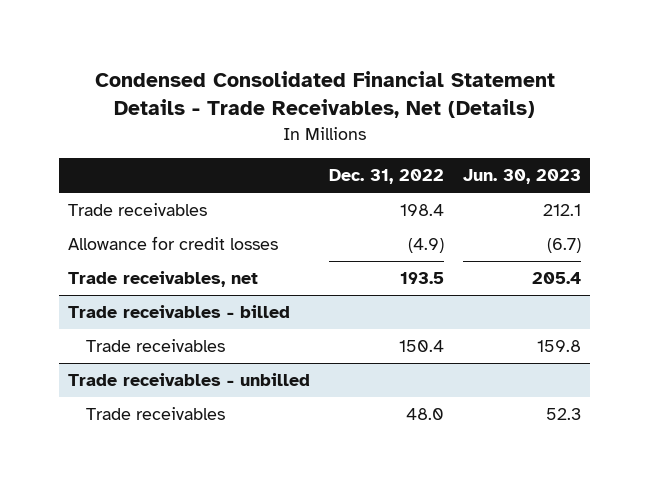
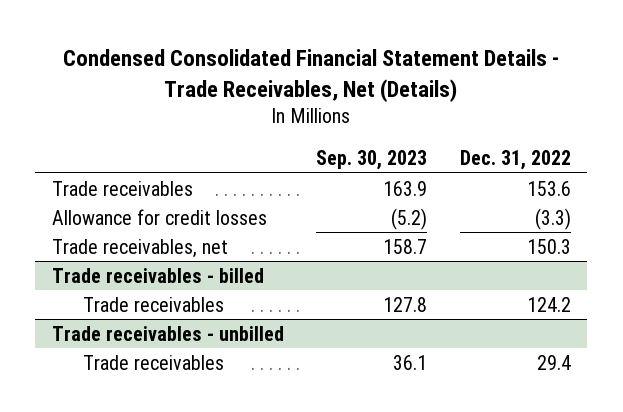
- | Dec. 31, 2022 | Jun. 30, 2023
+ | Sep. 30, 2023 | Dec. 31, 2022
- Trade receivables | 198.4 | 212.1
- Allowance for credit losses | (4.9) | (6.7)
- Trade receivables, net | 193.5 | 205.4
+ Trade receivables | 163.9 | 153.6
+ Allowance for credit losses | (5.2) | (3.3)
+ Trade receivables, net | 158.7 | 150.3
@ Trade receivables - billed
- Trade receivables | 150.4 | 159.8
+ Trade receivables | 127.8 | 124.2
@ Trade receivables - unbilled
- Trade receivables | 48.0 | 52.3
+ Trade receivables | 36.1 | 29.4

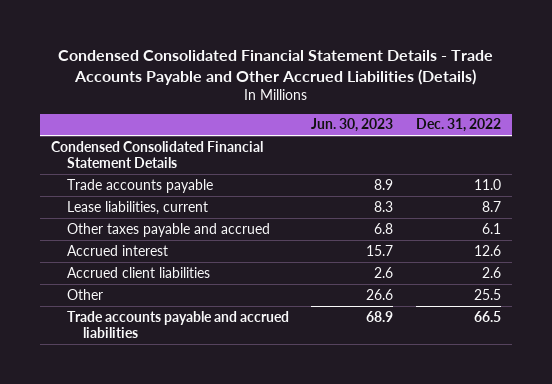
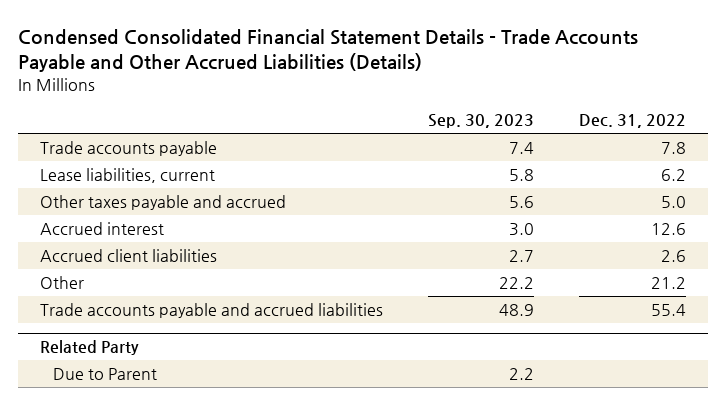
- | Jun. 30, 2023 | Dec. 31, 2022
+ | Sep. 30, 2023 | Dec. 31, 2022
- Condensed Consolidated Financial Statement Details
- Trade accounts payable | 8.9 | 11.0
- Lease liabilities, current | 8.3 | 8.7
- Other taxes payable and accrued | 6.8 | 6.1
+ Trade accounts payable | 7.4 | 7.8
+ Lease liabilities, current | 5.8 | 6.2
+ Other taxes payable and accrued | 5.6 | 5.0
- Other | 26.6 | 25.5
- Trade accounts payable and accrued liabilities | 68.9 | 66.5
+ Other | 22.2 | 21.2
+ Trade accounts payable and accrued liabilities | 48.9 | 55.4
+ Related Party
+ Due to Parent | 2.2 |

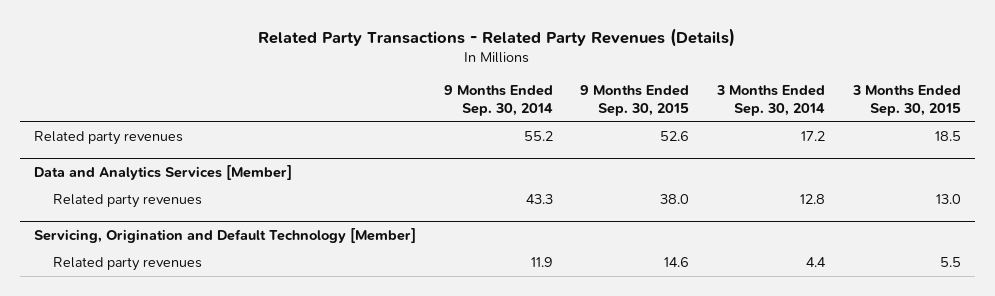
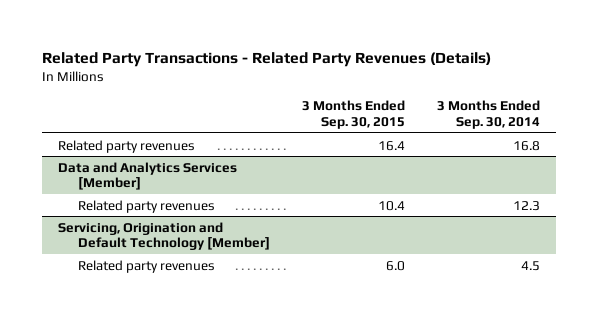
- | 9 Months Ended Sep. 30, 2014 | 9 Months Ended Sep. 30, 2015 | 3 Months Ended Sep. 30, 2014 | 3 Months Ended Sep. 30, 2015
+ | 3 Months Ended Sep. 30, 2015 | 3 Months Ended Sep. 30, 2014
- Related party revenues | 55.2 | 52.6 | 17.2 | 18.5
+ Related party revenues | 16.4 | 16.8
@ Data and Analytics Services [Member]
- Related party revenues | 43.3 | 38.0 | 12.8 | 13.0
+ Related party revenues | 10.4 | 12.3
@ Servicing, Origination and Default Technology [Member]
- Related party revenues | 11.9 | 14.6 | 4.4 | 5.5
+ Related party revenues | 6.0 | 4.5

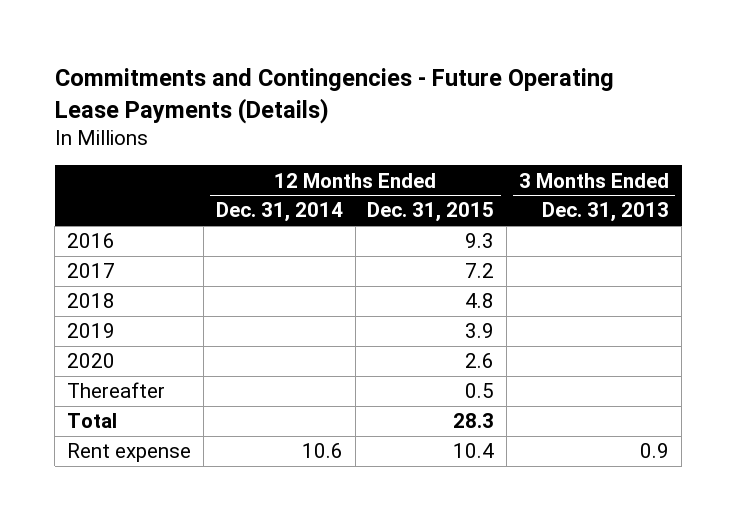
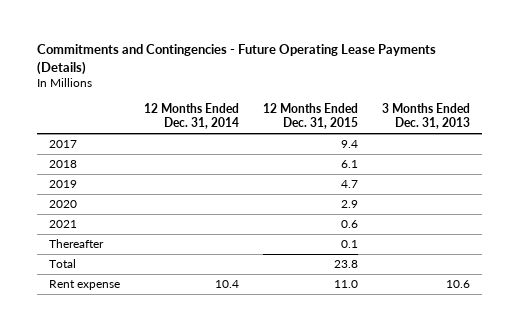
- 2016 | | 9.3 |
- 2017 | | 7.2 |
- 2018 | | 4.8 |
- 2019 | | 3.9 |
- 2020 | | 2.6 |
- Thereafter | | 0.5 |
- Total | | 28.3 |
- Rent expense | 10.6 | 10.4 | 0.9
+ 2017 | | 9.4 |
+ 2018 | | 6.1 |
+ 2019 | | 4.7 |
+ 2020 | | 2.9 |
+ 2021 | | 0.6 |
+ Thereafter | | 0.1 |
+ Total | | 23.8 |
+ Rent expense | 10.4 | 11.0 | 10.6

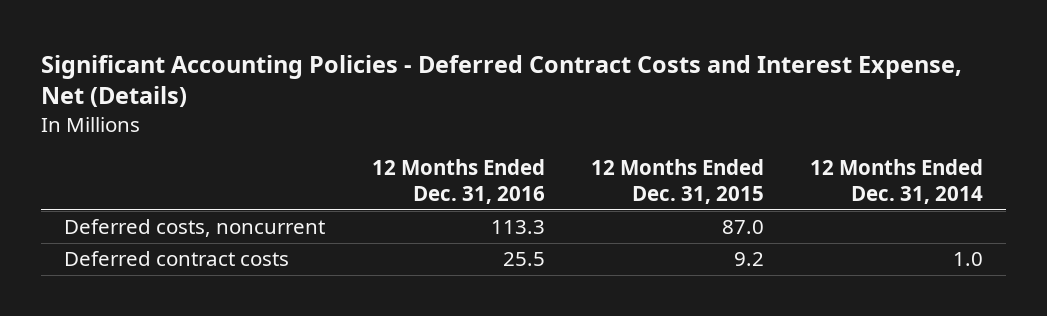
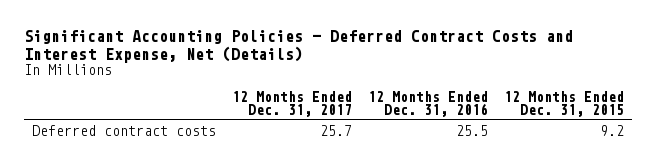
- | 12 Months Ended Dec. 31, 2016 | 12 Months Ended Dec. 31, 2015 | 12 Months Ended Dec. 31, 2014
+ | 12 Months Ended Dec. 31, 2017 | 12 Months Ended Dec. 31, 2016 | 12 Months Ended Dec. 31, 2015
- Deferred costs, noncurrent | 113.3 | 87.0 |

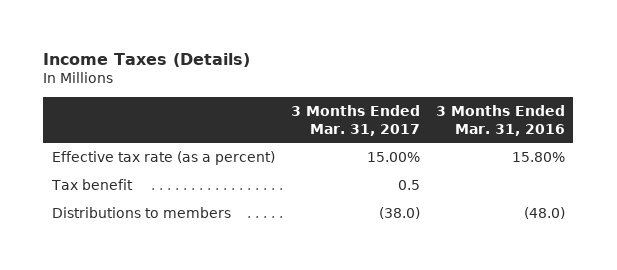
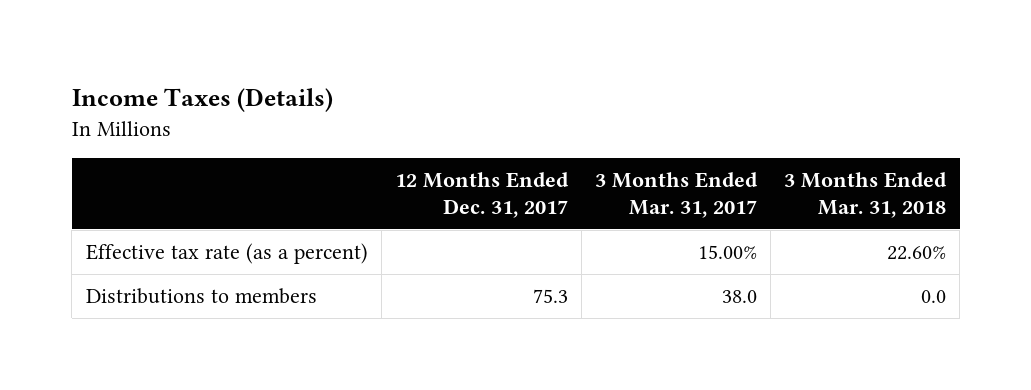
- | 3 Months Ended Mar. 31, 2017 | 3 Months Ended Mar. 31, 2016
+ | 12 Months Ended Dec. 31, 2017 | 3 Months Ended Mar. 31, 2017 | 3 Months Ended Mar. 31, 2018
- Tax benefit | 0.5 |
- Distributions to members | (38.0) | (48.0)
+ Distributions to members | 75.3 | 38.0 | 0.0

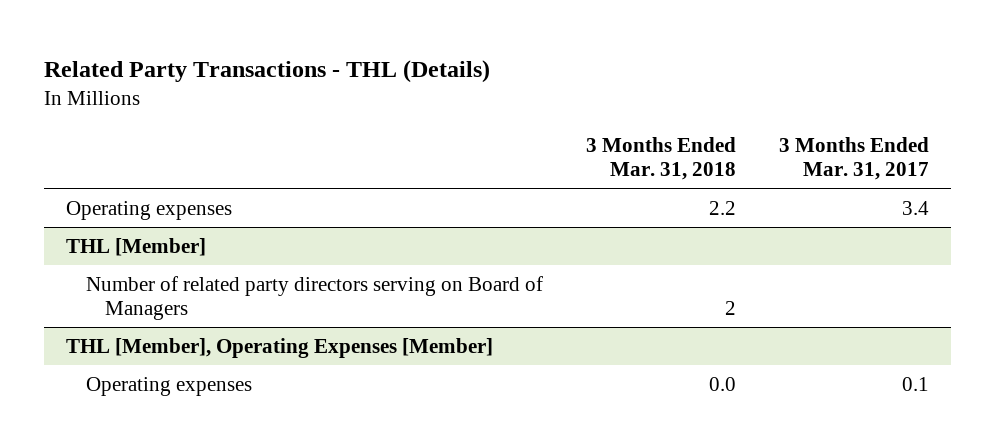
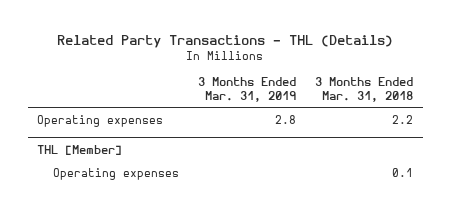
- | 3 Months Ended Mar. 31, 2018 | 3 Months Ended Mar. 31, 2017
+ | 3 Months Ended Mar. 31, 2019 | 3 Months Ended Mar. 31, 2018
@ THL [Member]
- Number of related party directors serving on Board of Managers | 2 |
- THL [Member], Operating Expenses [Member]
- Operating expenses | 0.0 | 0.1
@ THL [Member]
+ Operating expenses | | 0.1

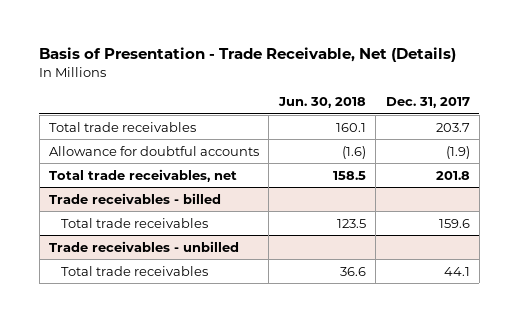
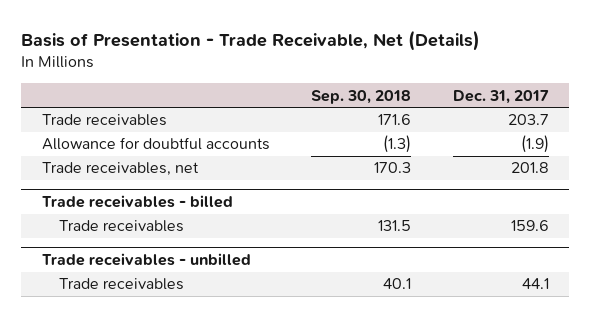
- | Jun. 30, 2018 | Dec. 31, 2017
+ | Sep. 30, 2018 | Dec. 31, 2017
- Total trade receivables | 160.1 | 203.7
+ Trade receivables | 171.6 | 203.7
- Total trade receivables, net | 158.5 | 201.8
+ Trade receivables, net | 170.3 | 201.8
@ Trade receivables - billed
- Total trade receivables | 123.5 | 159.6
+ Trade receivables | 131.5 | 159.6
@ Trade receivables - unbilled
- Total trade receivables | 36.6 | 44.1
+ Trade receivables | 40.1 | 44.1

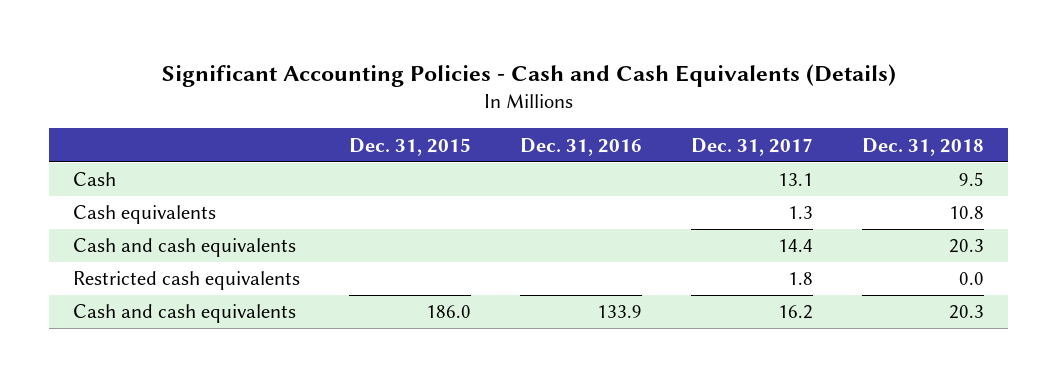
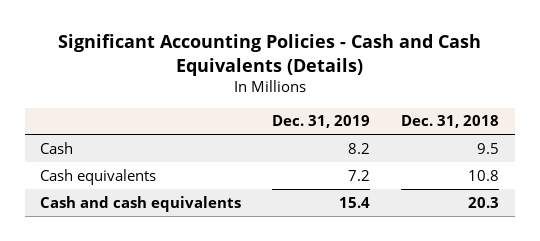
- | Dec. 31, 2015 | Dec. 31, 2016 | Dec. 31, 2017 | Dec. 31, 2018
+ | Dec. 31, 2019 | Dec. 31, 2018
- Restricted cash equivalents | | | 1.8 | 0.0
- Cash and cash equivalents | 186.0 | 133.9 | 16.2 | 20.3

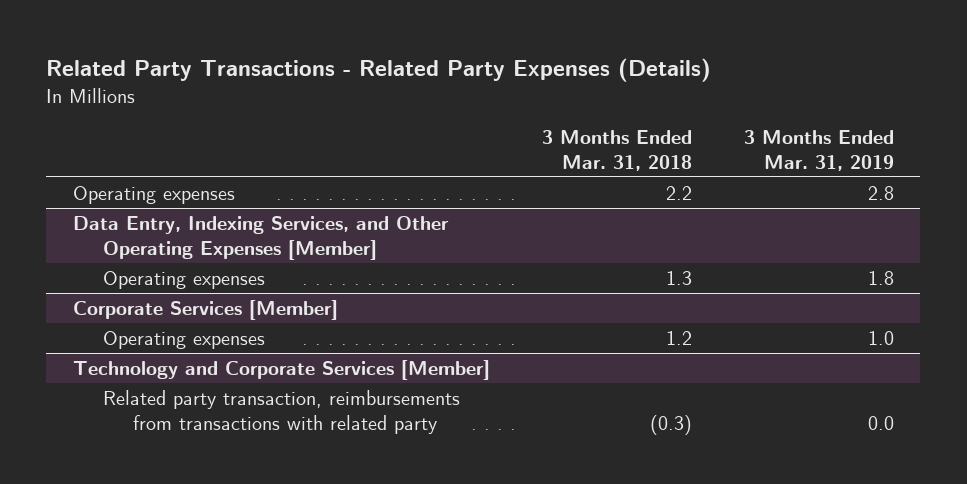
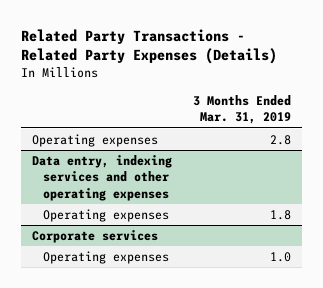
- | 3 Months Ended Mar. 31, 2018 | 3 Months Ended Mar. 31, 2019
+ | 3 Months Ended Mar. 31, 2019
- Data Entry, Indexing Services, and Other Operating Expenses [Member]
+ Data entry, indexing services and other operating expenses
- Corporate Services [Member]
+ Corporate services
- Technology and Corporate Services [Member]
- Related party transaction, reimbursements from transactions with related party | (0.3) | 0.0

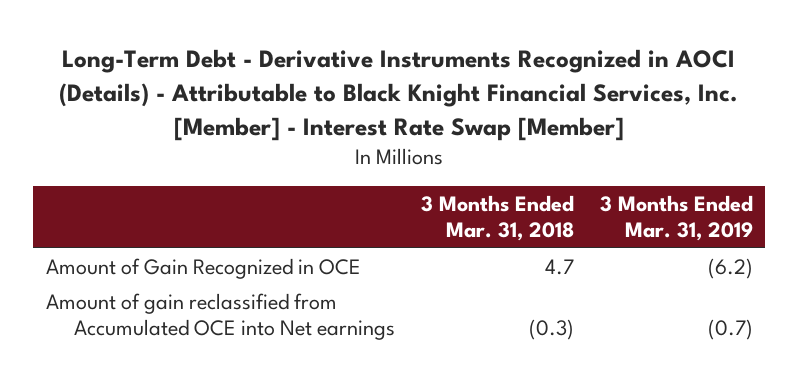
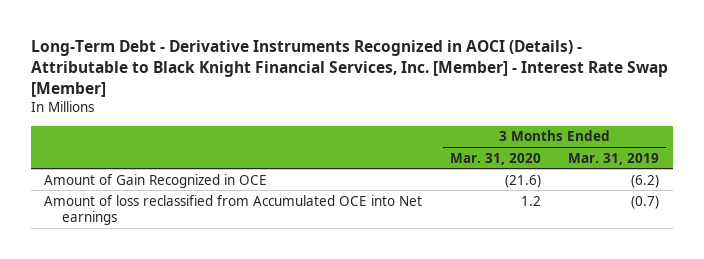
- | 3 Months Ended Mar. 31, 2018 | 3 Months Ended Mar. 31, 2019
+ | 3 Months Ended Mar. 31, 2020 | 3 Months Ended Mar. 31, 2019
- Amount of gain reclassified from Accumulated OCE into Net earnings | (0.3) | (0.7)
+ Amount of loss reclassified from Accumulated OCE into Net earnings | 1.2 | (0.7)

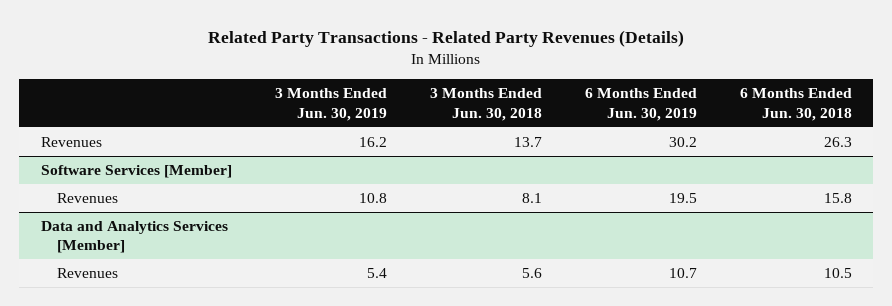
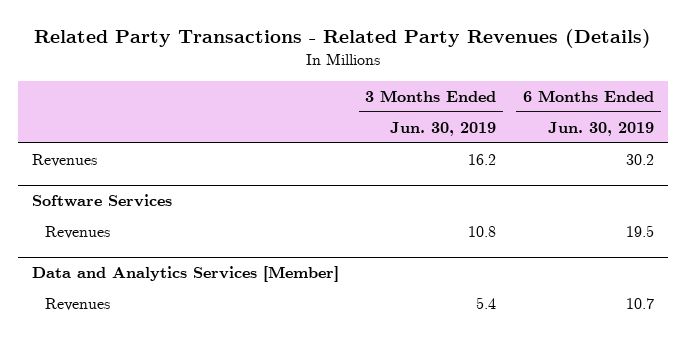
- | 3 Months Ended Jun. 30, 2019 | 3 Months Ended Jun. 30, 2018 | 6 Months Ended Jun. 30, 2019 | 6 Months Ended Jun. 30, 2018
+ | 3 Months Ended Jun. 30, 2019 | 6 Months Ended Jun. 30, 2019
- Software Services [Member]
+ Software Services

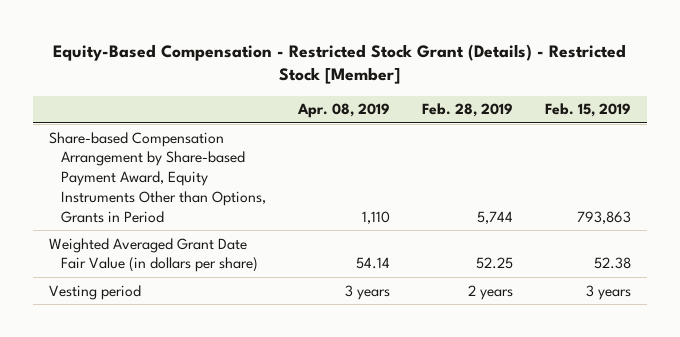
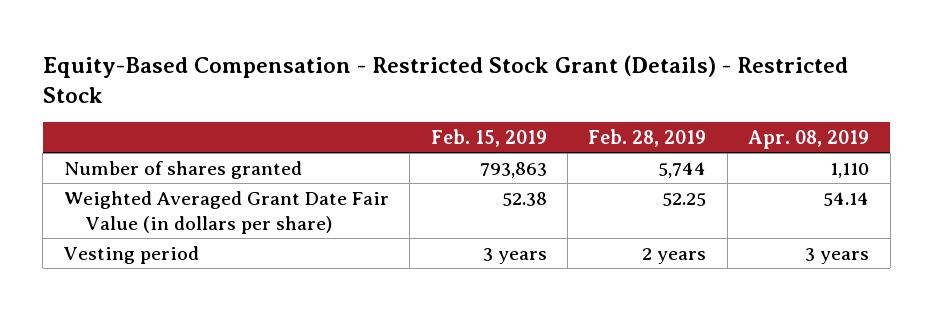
- Equity-Based Compensation - Restricted Stock Grant (Details) - Restricted Stock [Member]
+ Equity-Based Compensation - Restricted Stock Grant (Details) - Restricted Stock
- | Apr. 08, 2019 | Feb. 28, 2019 | Feb. 15, 2019
+ | Feb. 15, 2019 | Feb. 28, 2019 | Apr. 08, 2019
- Share-based Compensation Arrangement by Share-based Payment Award, Equity Instruments Other than Options, Grants in Period | 1,110 | 5,744 | 793,863
+ Number of shares granted | 793,863 | 5,744 | 1,110

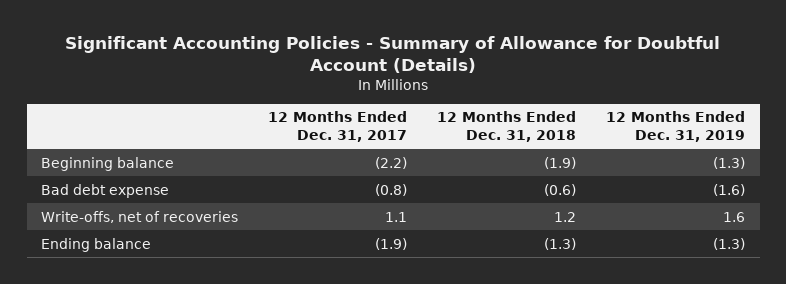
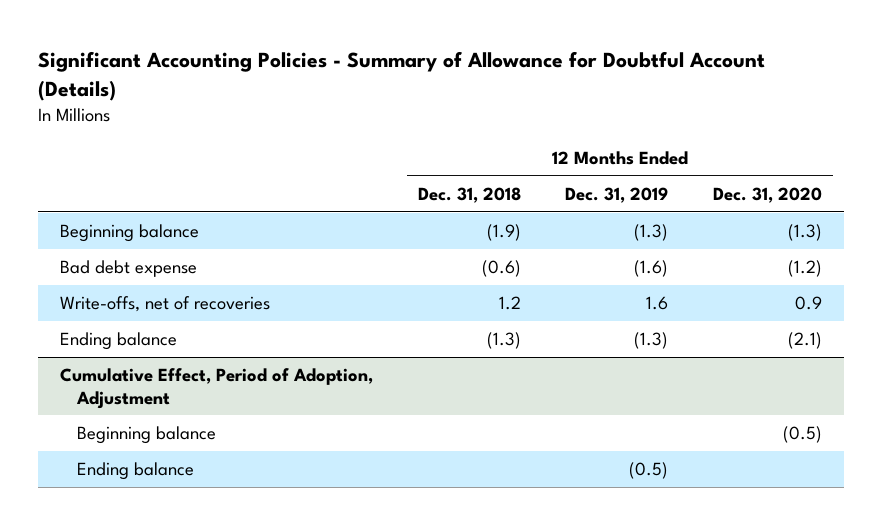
- | 12 Months Ended Dec. 31, 2017 | 12 Months Ended Dec. 31, 2018 | 12 Months Ended Dec. 31, 2019
+ | 12 Months Ended Dec. 31, 2018 | 12 Months Ended Dec. 31, 2019 | 12 Months Ended Dec. 31, 2020
+ Cumulative Effect, Period of Adoption, Adjustment
+ Beginning balance | | | (0.5)
+ Ending balance | | (0.5) |

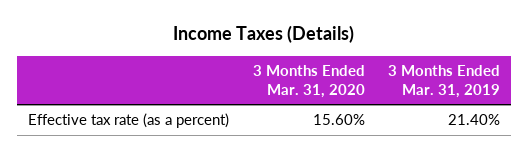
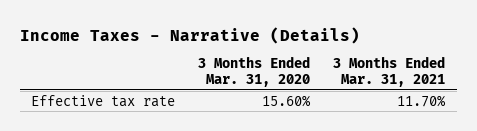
- Income Taxes (Details)
+ Income Taxes - Narrative (Details)
- | 3 Months Ended Mar. 31, 2020 | 3 Months Ended Mar. 31, 2019
+ | 3 Months Ended Mar. 31, 2020 | 3 Months Ended Mar. 31, 2021
- Effective tax rate (as a percent) | 15.60% | 21.40%
+ Effective tax rate | 15.60% | 11.70%

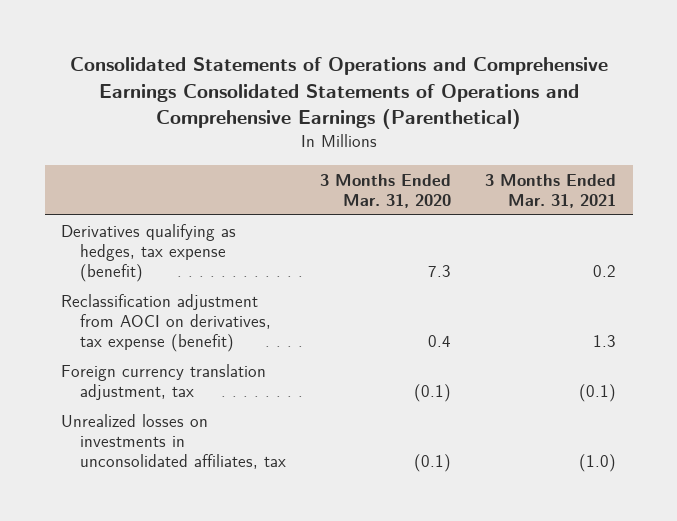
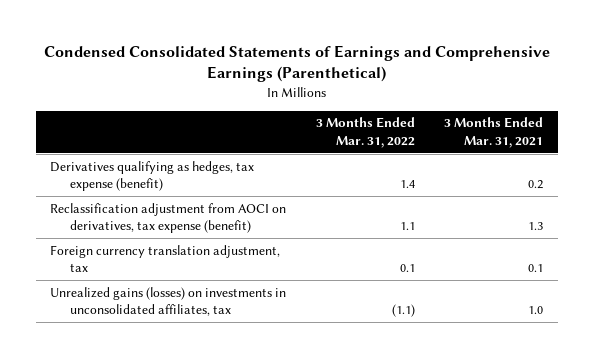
- Consolidated Statements of Operations and Comprehensive Earnings Consolidated Statements of Operations and Comprehensive Earnings (Parenthetical)
+ Condensed Consolidated Statements of Earnings and Comprehensive Earnings (Parenthetical)
- | 3 Months Ended Mar. 31, 2020 | 3 Months Ended Mar. 31, 2021
+ | 3 Months Ended Mar. 31, 2022 | 3 Months Ended Mar. 31, 2021
- Foreign currency translation adjustment, tax | (0.1) | (0.1)
- Unrealized losses on investments in unconsolidated affiliates, tax | (0.1) | (1.0)
+ Foreign currency translation adjustment, tax | 0.1 | 0.1
+ Unrealized gains (losses) on investments in unconsolidated affiliates, tax | (1.1) | 1.0

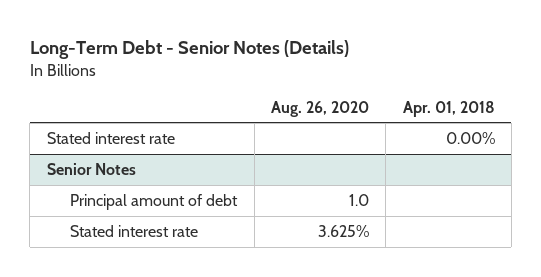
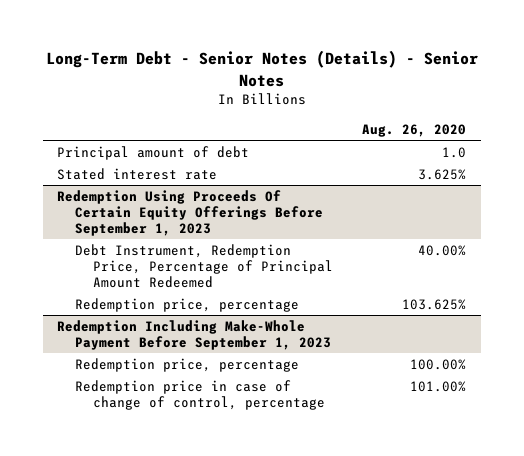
- Long-Term Debt - Senior Notes (Details)
+ Long-Term Debt - Senior Notes (Details) - Senior Notes
- | Aug. 26, 2020 | Apr. 01, 2018
+ | Aug. 26, 2020
- Stated interest rate | | 0.00%
- Senior Notes
+ Redemption Using Proceeds Of Certain Equity Offerings Before September 1, 2023
+ Debt Instrument, Redemption Price, Percentage of Principal Amount Redeemed | 40.00%
+ Redemption price, percentage | 103.625%
+ Redemption Including Make-Whole Payment Before September 1, 2023
+ Redemption price, percentage | 100.00%
+ Redemption price in case of change of control, percentage | 101.00%

